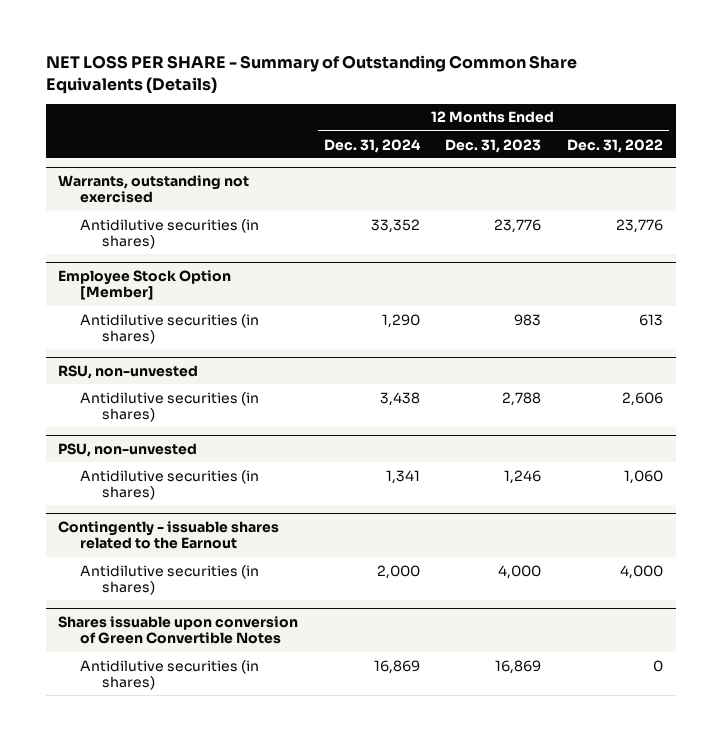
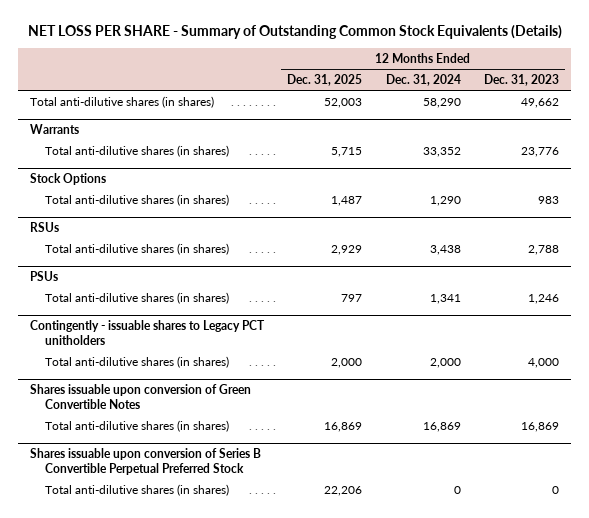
- NET LOSS PER SHARE - Summary of Outstanding Common Share Equivalents (Details)
+ NET LOSS PER SHARE - Summary of Outstanding Common Stock Equivalents (Details)
- | 12 Months Ended Dec. 31, 2024 | 12 Months Ended Dec. 31, 2023 | 12 Months Ended Dec. 31, 2022
+ | 12 Months Ended Dec. 31, 2025 | 12 Months Ended Dec. 31, 2024 | 12 Months Ended Dec. 31, 2023
- Warrants, outstanding not exercised
- Antidilutive securities (in shares) | 33,352 | 23,776 | 23,776
- Employee Stock Option [Member]
- Antidilutive securities (in shares) | 1,290 | 983 | 613
- RSU, non-unvested
- Antidilutive securities (in shares) | 3,438 | 2,788 | 2,606
- PSU, non-unvested
- Antidilutive securities (in shares) | 1,341 | 1,246 | 1,060
- Contingently - issuable shares related to the Earnout
- Antidilutive securities (in shares) | 2,000 | 4,000 | 4,000
+ Total anti-dilutive shares (in shares) | 52,003 | 58,290 | 49,662
+ Warrants
+ Total anti-dilutive shares (in shares) | 5,715 | 33,352 | 23,776
+ Stock Options
+ Total anti-dilutive shares (in shares) | 1,487 | 1,290 | 983
+ RSUs
+ Total anti-dilutive shares (in shares) | 2,929 | 3,438 | 2,788
+ PSUs
+ Total anti-dilutive shares (in shares) | 797 | 1,341 | 1,246
+ Contingently - issuable shares to Legacy PCT unitholders
+ Total anti-dilutive shares (in shares) | 2,000 | 2,000 | 4,000
@ Shares issuable upon conversion of Green Convertible Notes
- Antidilutive securities (in shares) | 16,869 | 16,869 | 0
+ Total anti-dilutive shares (in shares) | 16,869 | 16,869 | 16,869
+ Shares issuable upon conversion of Series B Convertible Perpetual Preferred Stock
+ Total anti-dilutive shares (in shares) | 22,206 | 0 | 0

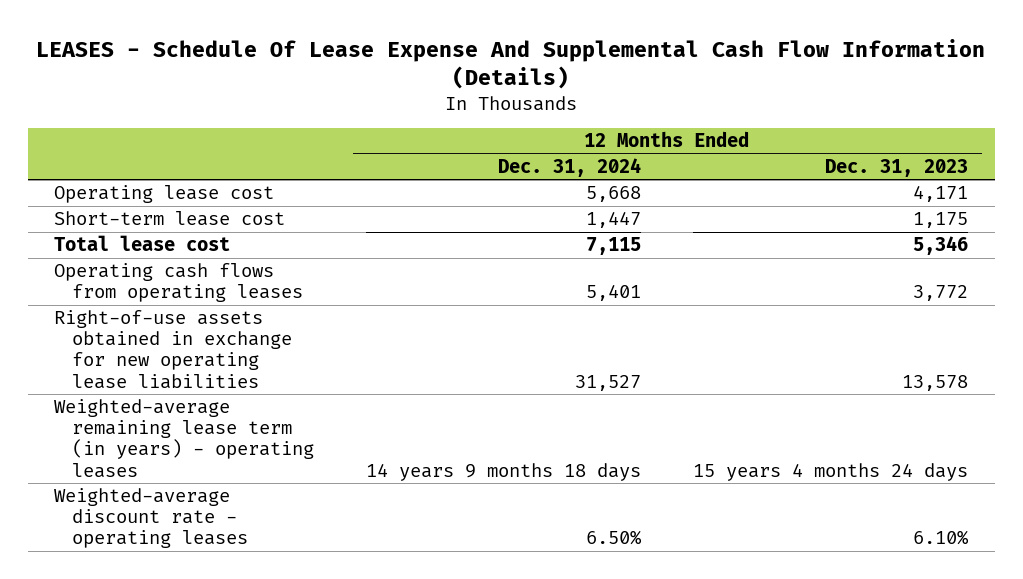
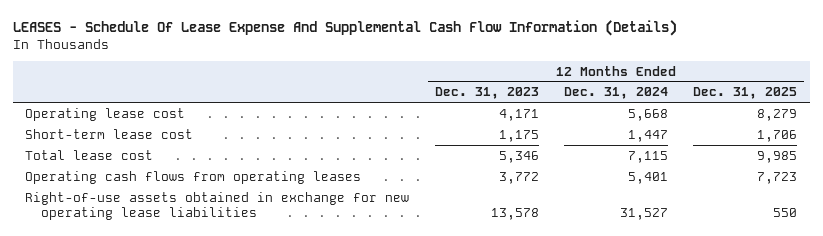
- | 12 Months Ended Dec. 31, 2024 | 12 Months Ended Dec. 31, 2023
+ | 12 Months Ended Dec. 31, 2023 | 12 Months Ended Dec. 31, 2024 | 12 Months Ended Dec. 31, 2025
- Weighted-average remaining lease term (in years) - operating leases | 14 years 9 months 18 days | 15 years 4 months 24 days
- Weighted-average discount rate - operating leases | 6.50% | 6.10%

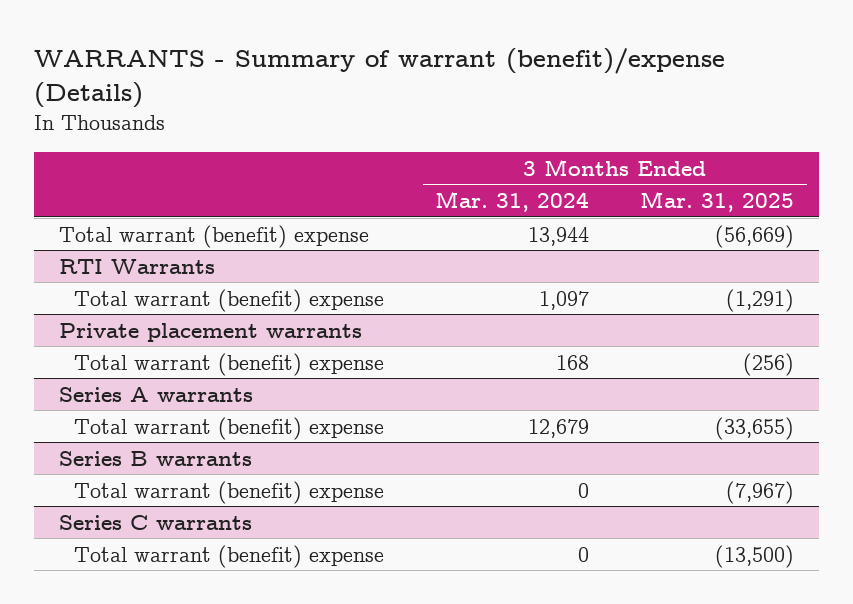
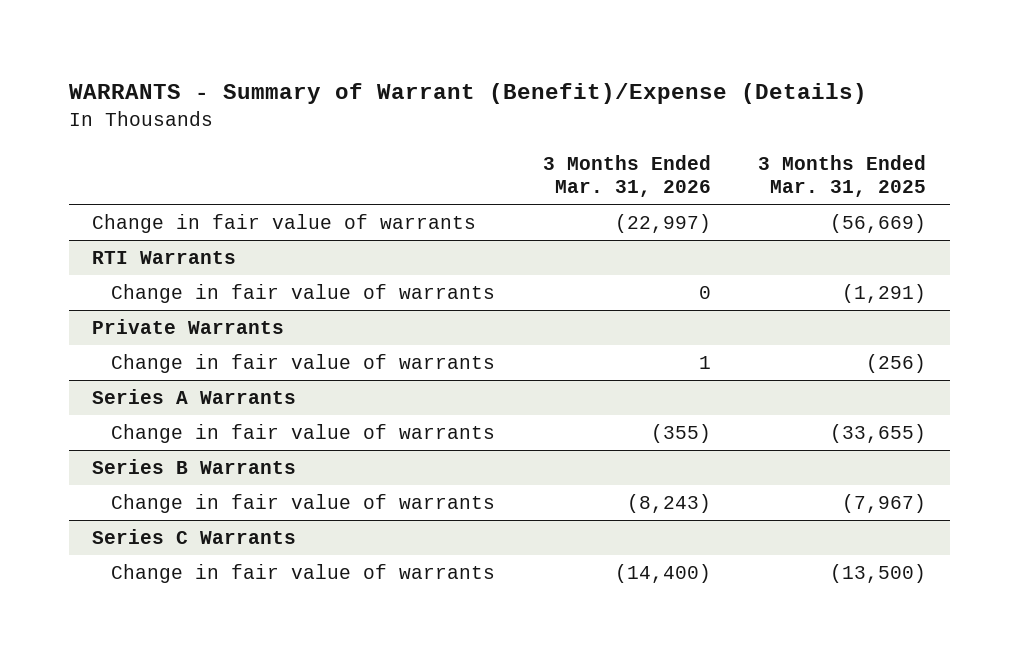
- WARRANTS - Summary of warrant (benefit)/expense (Details)
+ WARRANTS - Summary of Warrant (Benefit)/Expense (Details)
- | 3 Months Ended Mar. 31, 2024 | 3 Months Ended Mar. 31, 2025
+ | 3 Months Ended Mar. 31, 2026 | 3 Months Ended Mar. 31, 2025
- Total warrant (benefit) expense | 13,944 | (56,669)
+ Change in fair value of warrants | (22,997) | (56,669)
@ RTI Warrants
- Total warrant (benefit) expense | 1,097 | (1,291)
- Private placement warrants
- Total warrant (benefit) expense | 168 | (256)
- Series A warrants
- Total warrant (benefit) expense | 12,679 | (33,655)
- Series B warrants
- Total warrant (benefit) expense | 0 | (7,967)
- Series C warrants
- Total warrant (benefit) expense | 0 | (13,500)
@ RTI Warrants
+ Change in fair value of warrants | 0 | (1,291)
+ Private Warrants
+ Change in fair value of warrants | 1 | (256)
+ Series A Warrants
+ Change in fair value of warrants | (355) | (33,655)
+ Series B Warrants
+ Change in fair value of warrants | (8,243) | (7,967)
+ Series C Warrants
+ Change in fair value of warrants | (14,400) | (13,500)

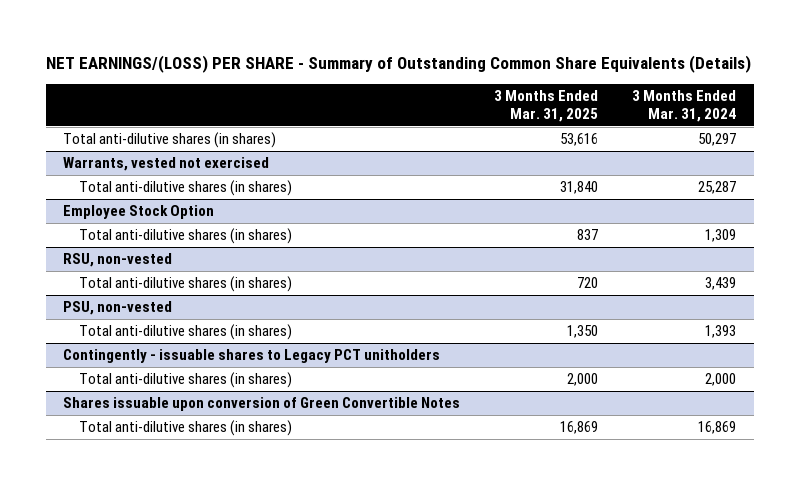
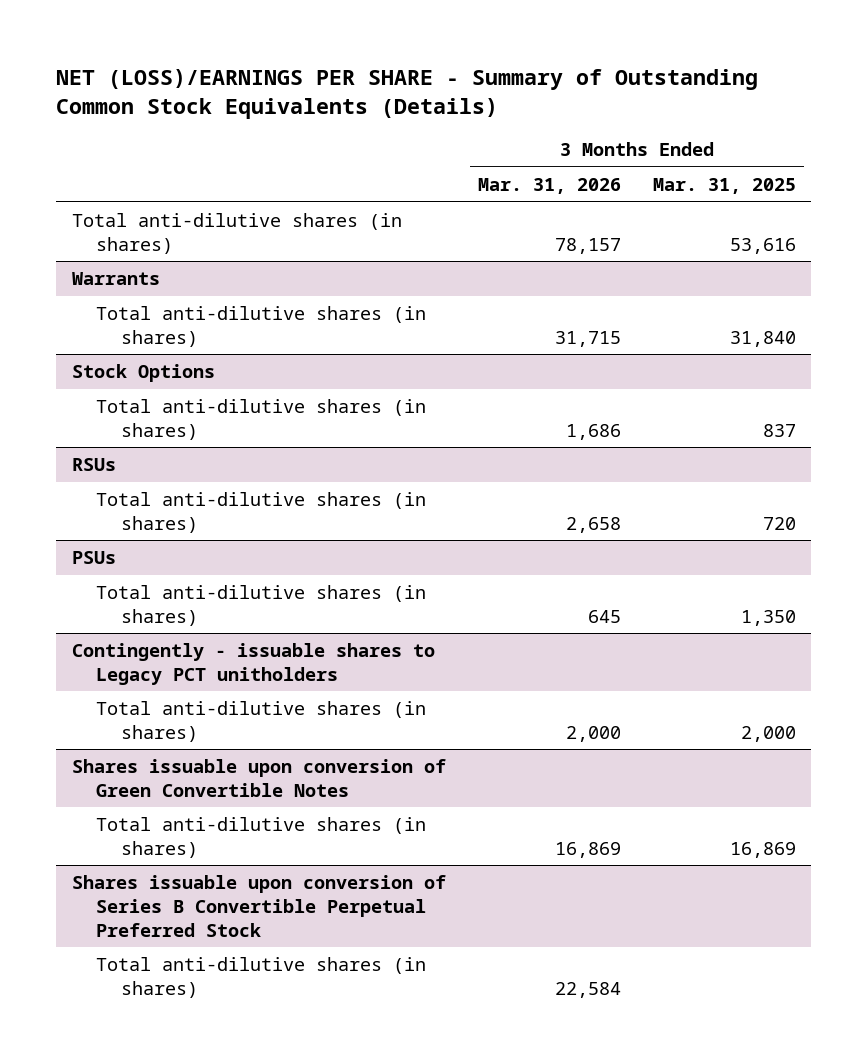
- NET EARNINGS/(LOSS) PER SHARE - Summary of Outstanding Common Share Equivalents (Details)
+ NET (LOSS)/EARNINGS PER SHARE - Summary of Outstanding Common Stock Equivalents (Details)
- | 3 Months Ended Mar. 31, 2025 | 3 Months Ended Mar. 31, 2024
+ | 3 Months Ended Mar. 31, 2026 | 3 Months Ended Mar. 31, 2025
- Warrants, vested not exercised
+ Warrants
- Employee Stock Option
+ Stock Options
- RSU, non-vested
+ RSUs
- PSU, non-vested
+ PSUs
+ Shares issuable upon conversion of Series B Convertible Perpetual Preferred Stock
+ Total anti-dilutive shares (in shares) | 22,584 |

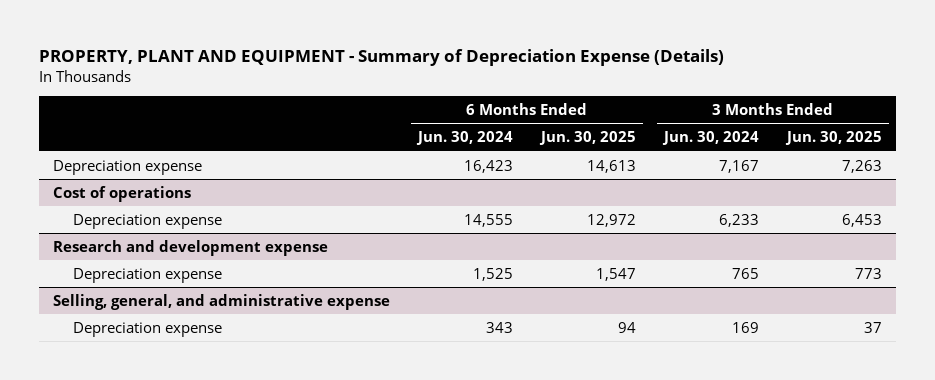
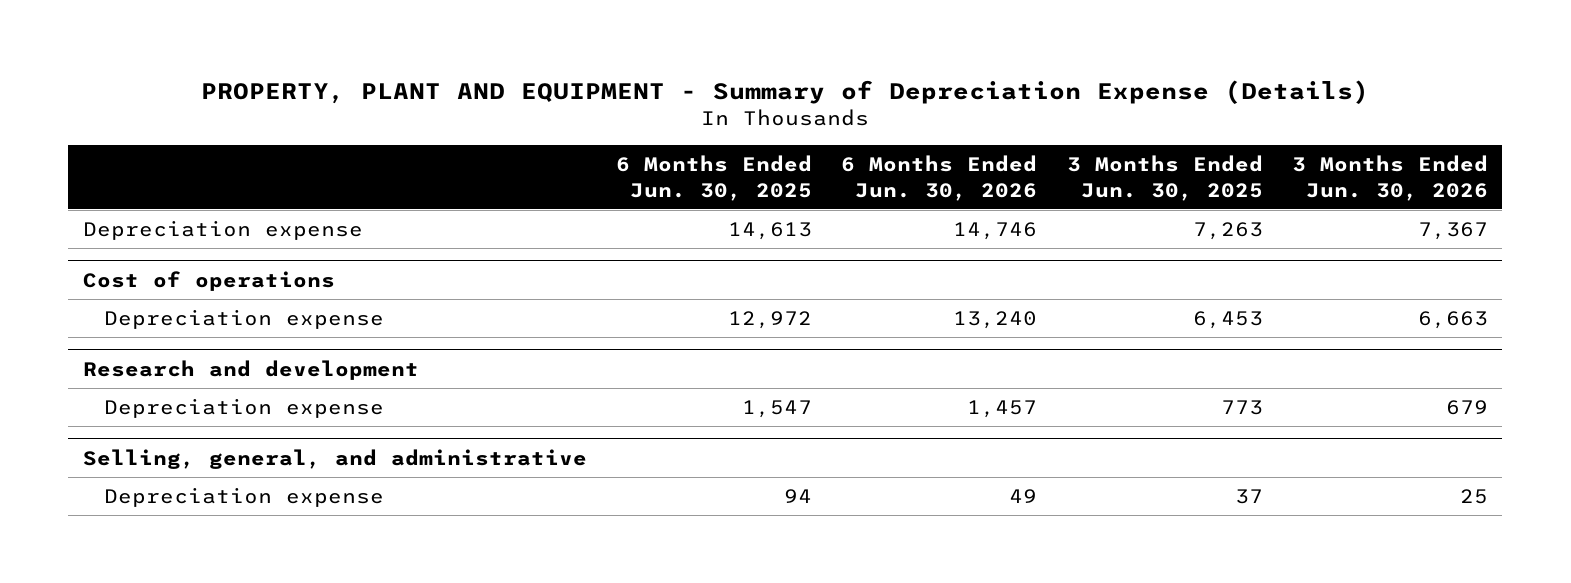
- | 6 Months Ended Jun. 30, 2024 | 6 Months Ended Jun. 30, 2025 | 3 Months Ended Jun. 30, 2024 | 3 Months Ended Jun. 30, 2025
+ | 6 Months Ended Jun. 30, 2025 | 6 Months Ended Jun. 30, 2026 | 3 Months Ended Jun. 30, 2025 | 3 Months Ended Jun. 30, 2026
- Research and development expense
+ Research and development
- Selling, general, and administrative expense
+ Selling, general, and administrative

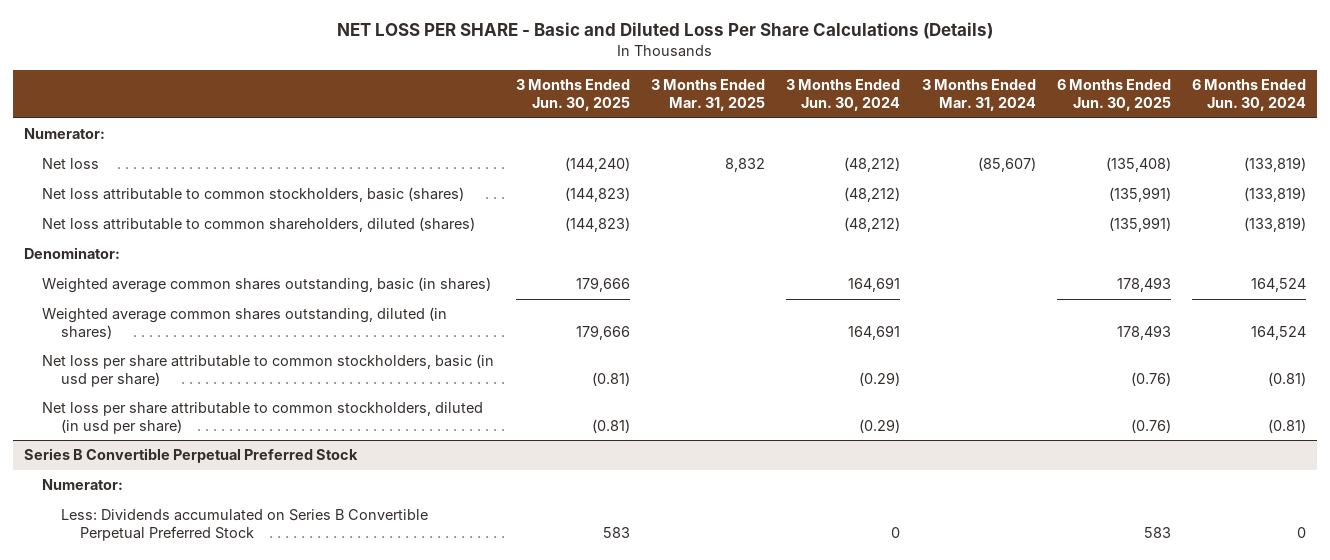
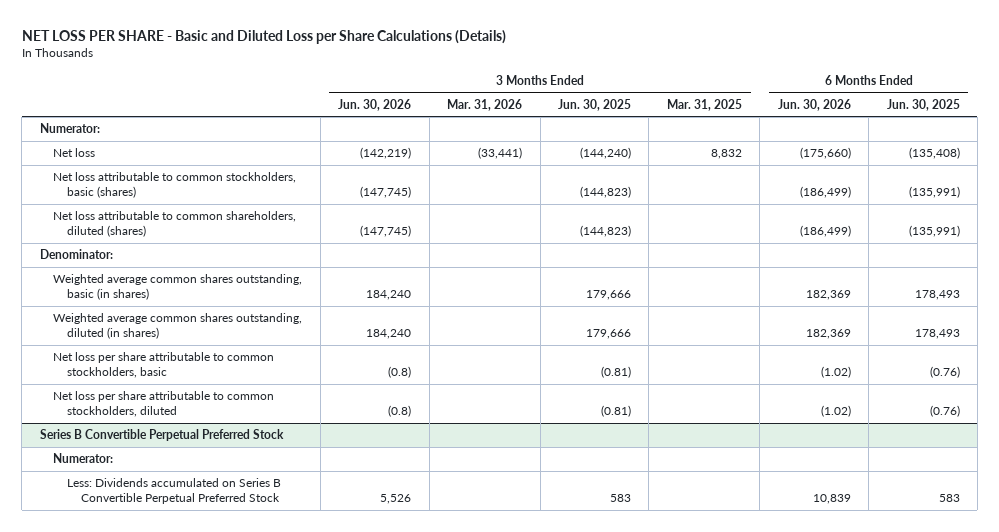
- NET LOSS PER SHARE - Basic and Diluted Loss Per Share Calculations (Details)
+ NET LOSS PER SHARE - Basic and Diluted Loss per Share Calculations (Details)
- | 3 Months Ended Jun. 30, 2025 | 3 Months Ended Mar. 31, 2025 | 3 Months Ended Jun. 30, 2024 | 3 Months Ended Mar. 31, 2024 | 6 Months Ended Jun. 30, 2025 | 6 Months Ended Jun. 30, 2024
+ | 3 Months Ended Jun. 30, 2026 | 3 Months Ended Mar. 31, 2026 | 3 Months Ended Jun. 30, 2025 | 3 Months Ended Mar. 31, 2025 | 6 Months Ended Jun. 30, 2026 | 6 Months Ended Jun. 30, 2025
- Net loss per share attributable to common stockholders, basic (in usd per share) | (0.81) | | (0.29) | | (0.76) | (0.81)
- Net loss per share attributable to common stockholders, diluted (in usd per share) | (0.81) | | (0.29) | | (0.76) | (0.81)
+ Net loss per share attributable to common stockholders, basic | (0.8) | | (0.81) | | (1.02) | (0.76)
+ Net loss per share attributable to common stockholders, diluted | (0.8) | | (0.81) | | (1.02) | (0.76)

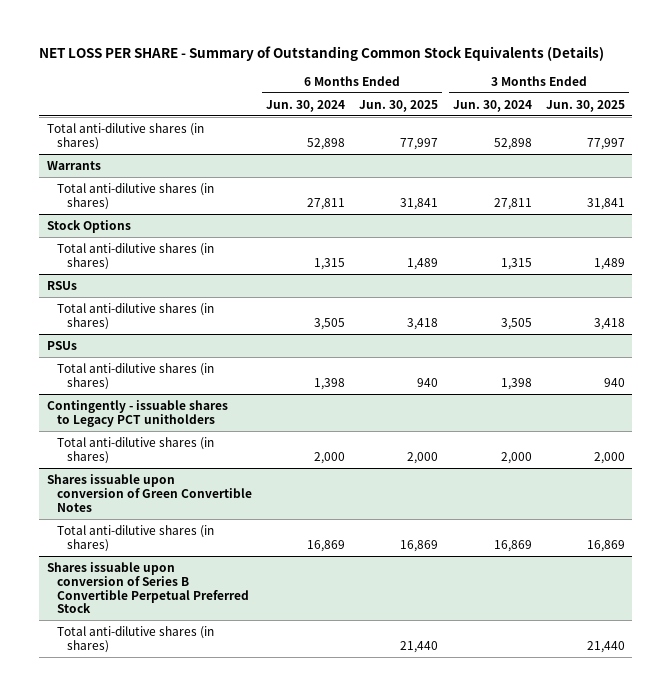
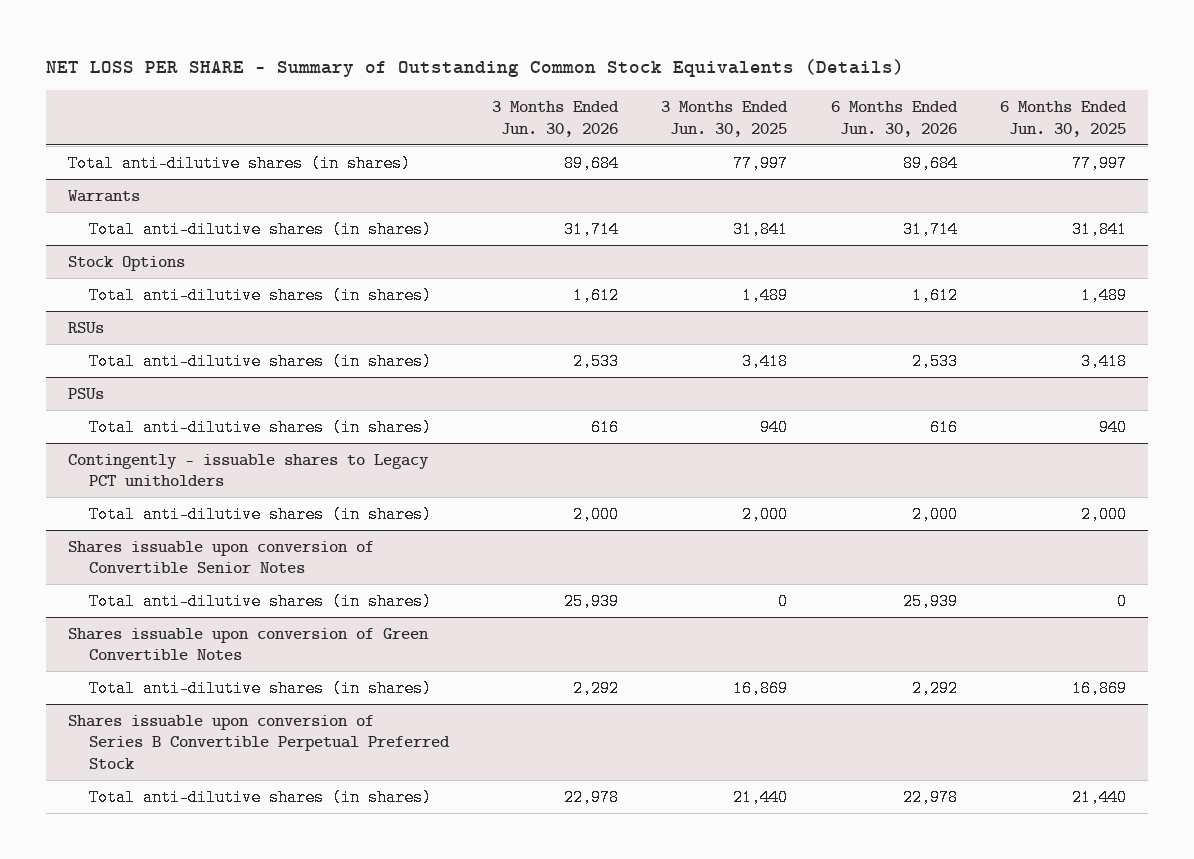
- | 6 Months Ended Jun. 30, 2024 | 6 Months Ended Jun. 30, 2025 | 3 Months Ended Jun. 30, 2024 | 3 Months Ended Jun. 30, 2025
+ | 3 Months Ended Jun. 30, 2026 | 3 Months Ended Jun. 30, 2025 | 6 Months Ended Jun. 30, 2026 | 6 Months Ended Jun. 30, 2025
+ Shares issuable upon conversion of Convertible Senior Notes
+ Total anti-dilutive shares (in shares) | 25,939 | 0 | 25,939 | 0

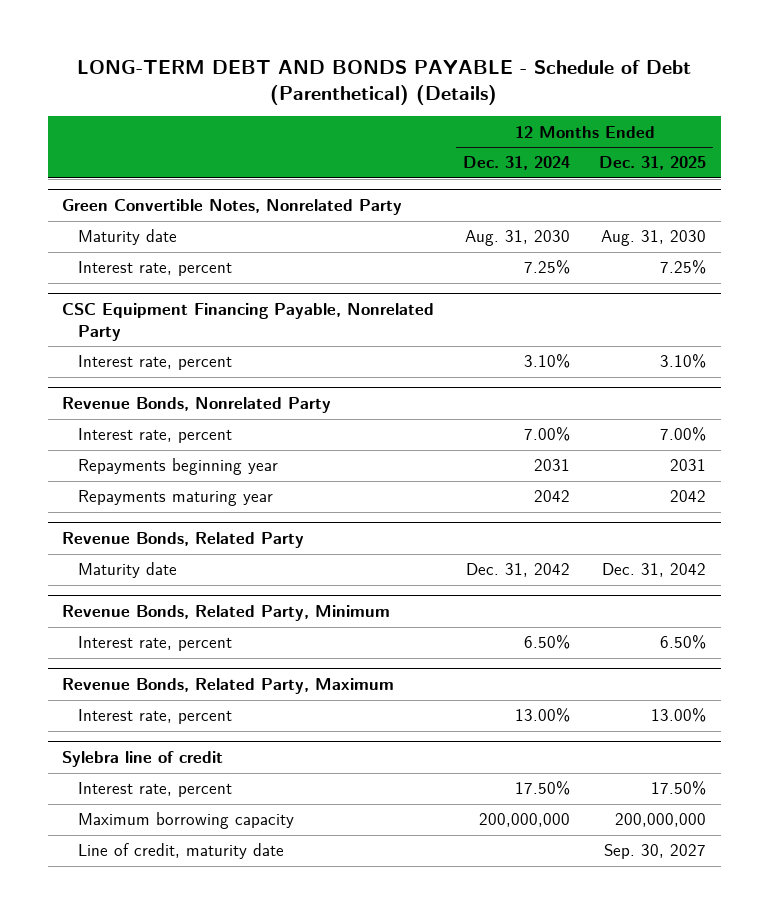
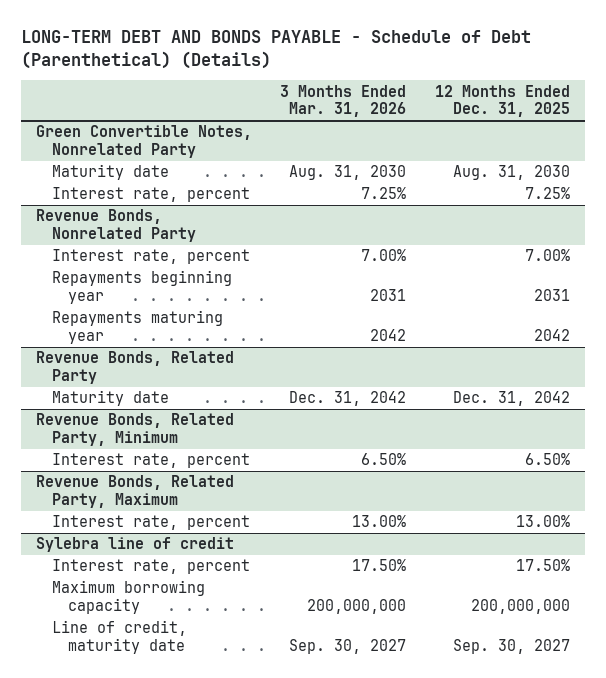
- | 12 Months Ended Dec. 31, 2024 | 12 Months Ended Dec. 31, 2025
+ | 3 Months Ended Mar. 31, 2026 | 12 Months Ended Dec. 31, 2025
- CSC Equipment Financing Payable, Nonrelated Party
- Interest rate, percent | 3.10% | 3.10%

